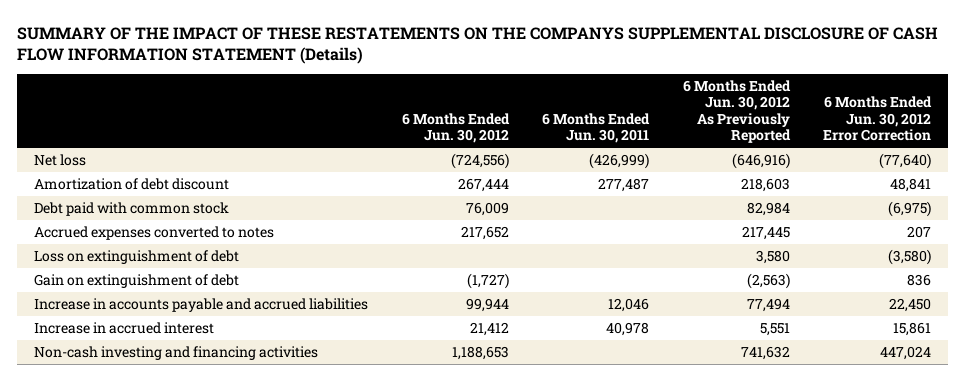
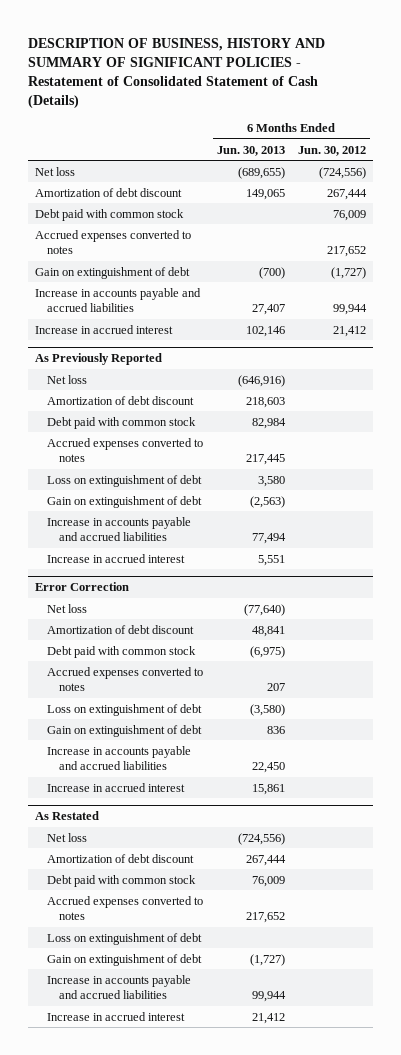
- SUMMARY OF THE IMPACT OF THESE RESTATEMENTS ON THE COMPANYS SUPPLEMENTAL DISCLOSURE OF CASH FLOW INFORMATION STATEMENT (Details)
+ DESCRIPTION OF BUSINESS, HISTORY AND SUMMARY OF SIGNIFICANT POLICIES - Restatement of Consolidated Statement of Cash (Details)
- | 6 Months Ended Jun. 30, 2012 | 6 Months Ended Jun. 30, 2011 | 6 Months Ended Jun. 30, 2012 As Previously Reported | 6 Months Ended Jun. 30, 2012 Error Correction
+ | 6 Months Ended Jun. 30, 2013 | 6 Months Ended Jun. 30, 2012
- Loss on extinguishment of debt | | | 3,580 | (3,580)
- Non-cash investing and financing activities | 1,188,653 | | 741,632 | 447,024
+ As Previously Reported
+ Net loss | (646,916) |
+ Amortization of debt discount | 218,603 |
+ Debt paid with common stock | 82,984 |
+ Accrued expenses converted to notes | 217,445 |
+ Loss on extinguishment of debt | 3,580 |
+ Gain on extinguishment of debt | (2,563) |
+ Increase in accounts payable and accrued liabilities | 77,494 |
+ Increase in accrued interest | 5,551 |
+ Error Correction
+ Net loss | (77,640) |
+ Amortization of debt discount | 48,841 |
+ Debt paid with common stock | (6,975) |
+ Accrued expenses converted to notes | 207 |
+ Loss on extinguishment of debt | (3,580) |
+ Gain on extinguishment of debt | 836 |
+ Increase in accounts payable and accrued liabilities | 22,450 |
+ Increase in accrued interest | 15,861 |
+ As Restated
+ Net loss | (724,556) |
+ Amortization of debt discount | 267,444 |
+ Debt paid with common stock | 76,009 |
+ Accrued expenses converted to notes | 217,652 |
+ Loss on extinguishment of debt
+ Gain on extinguishment of debt | (1,727) |
+ Increase in accounts payable and accrued liabilities | 99,944 |
+ Increase in accrued interest | 21,412 |

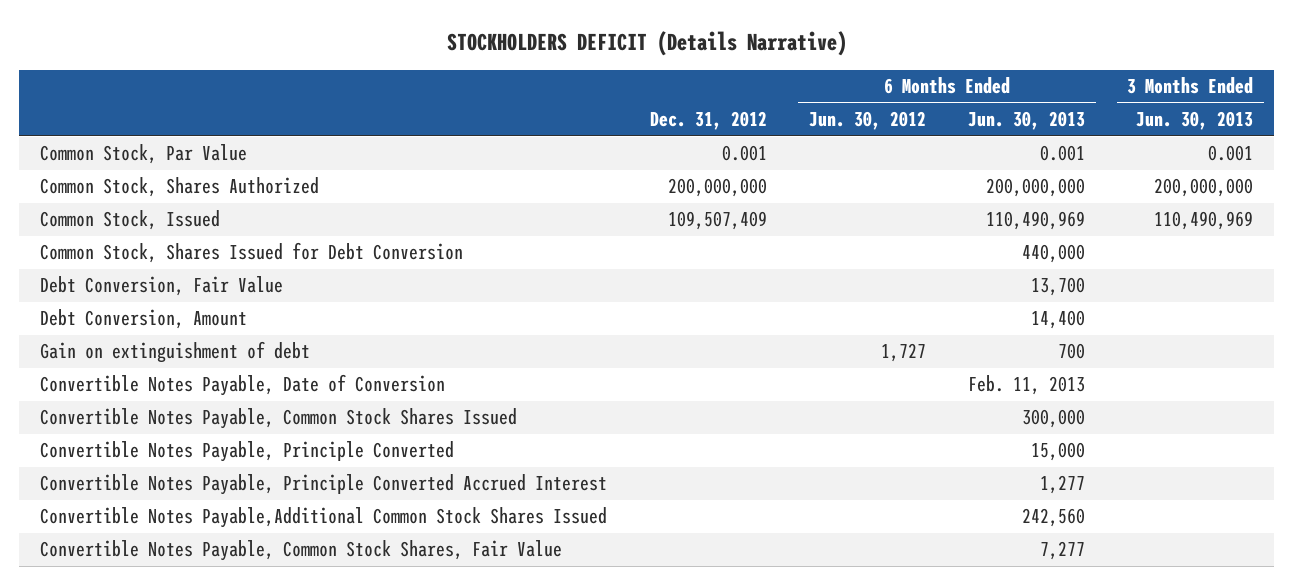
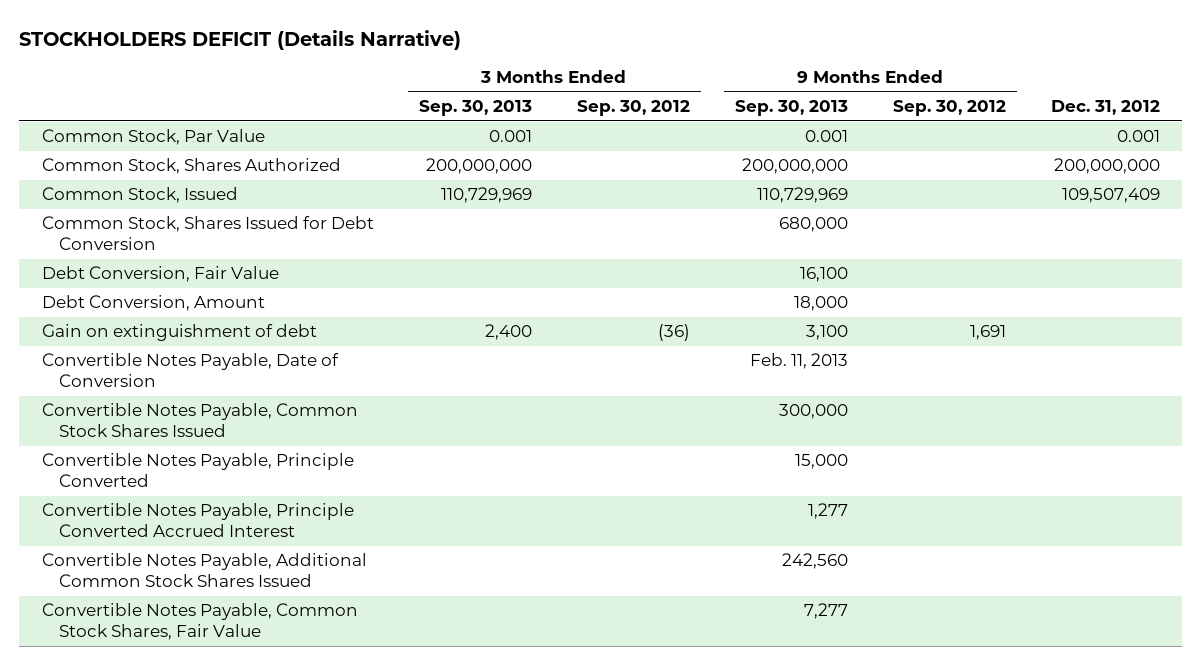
- | Dec. 31, 2012 | 6 Months Ended Jun. 30, 2012 | 6 Months Ended Jun. 30, 2013 | 3 Months Ended Jun. 30, 2013
+ | 3 Months Ended Sep. 30, 2013 | 3 Months Ended Sep. 30, 2012 | 9 Months Ended Sep. 30, 2013 | 9 Months Ended Sep. 30, 2012 | Dec. 31, 2012
- Convertible Notes Payable,Additional Common Stock Shares Issued | | | 242,560 |
+ Convertible Notes Payable, Additional Common Stock Shares Issued | | | 242,560 | |

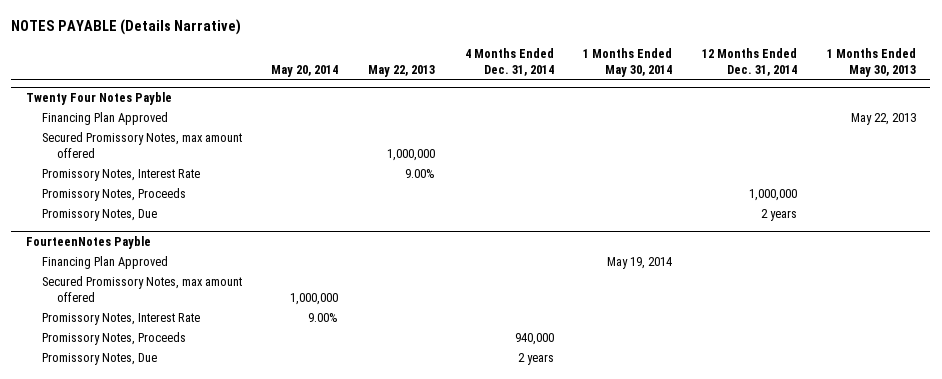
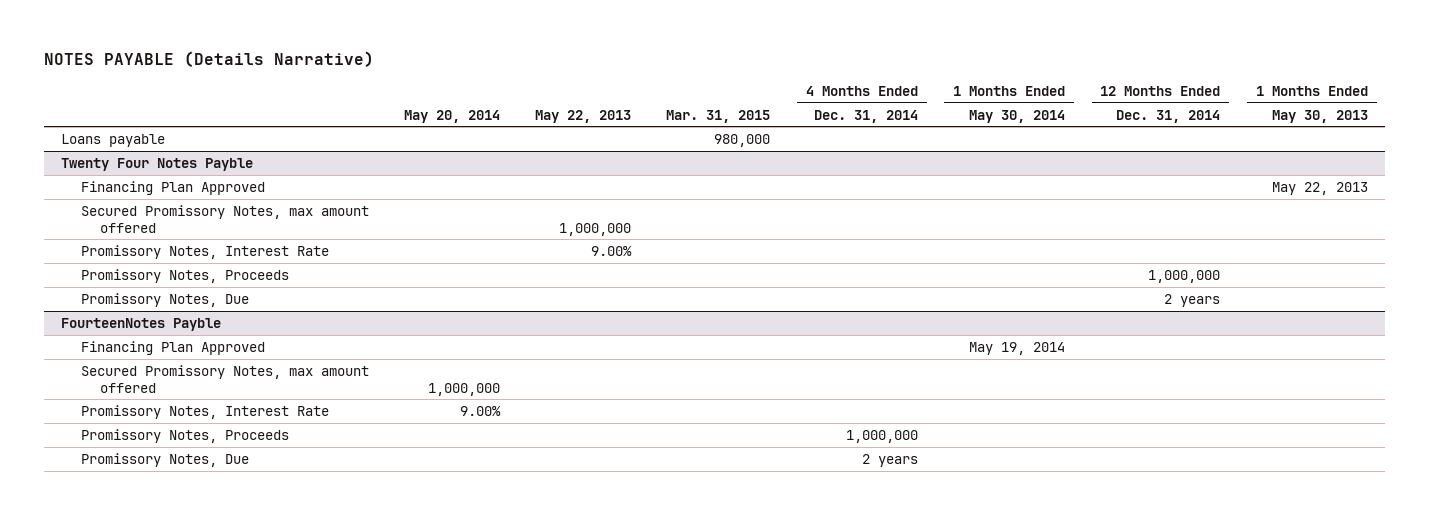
- | May 20, 2014 | May 22, 2013 | 4 Months Ended Dec. 31, 2014 | 1 Months Ended May 30, 2014 | 12 Months Ended Dec. 31, 2014 | 1 Months Ended May 30, 2013
+ | May 20, 2014 | May 22, 2013 | Mar. 31, 2015 | 4 Months Ended Dec. 31, 2014 | 1 Months Ended May 30, 2014 | 12 Months Ended Dec. 31, 2014 | 1 Months Ended May 30, 2013
+ Loans payable | | | 980,000 | | | |
@ FourteenNotes Payble
- Promissory Notes, Proceeds | | | 940,000 | | |
+ Promissory Notes, Proceeds | | | | 1,000,000 | | |

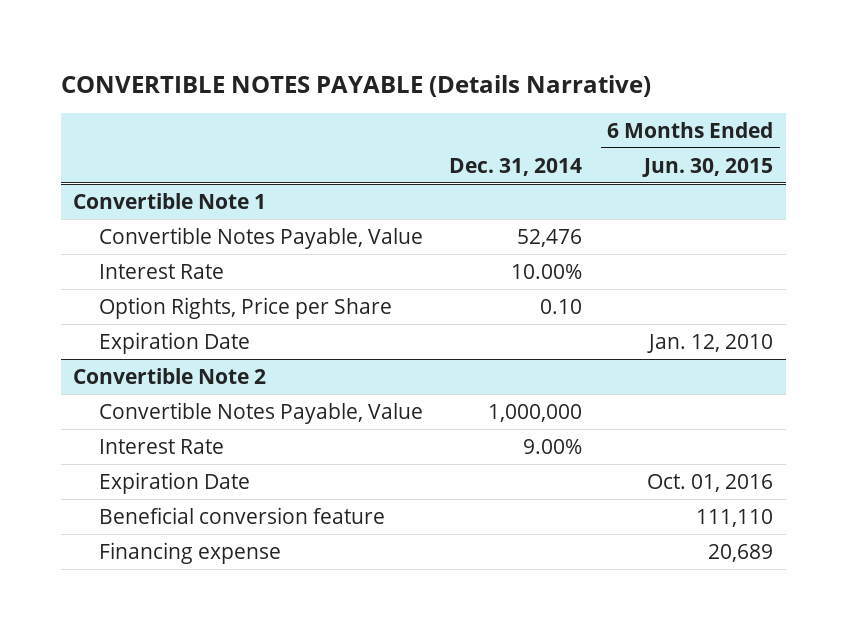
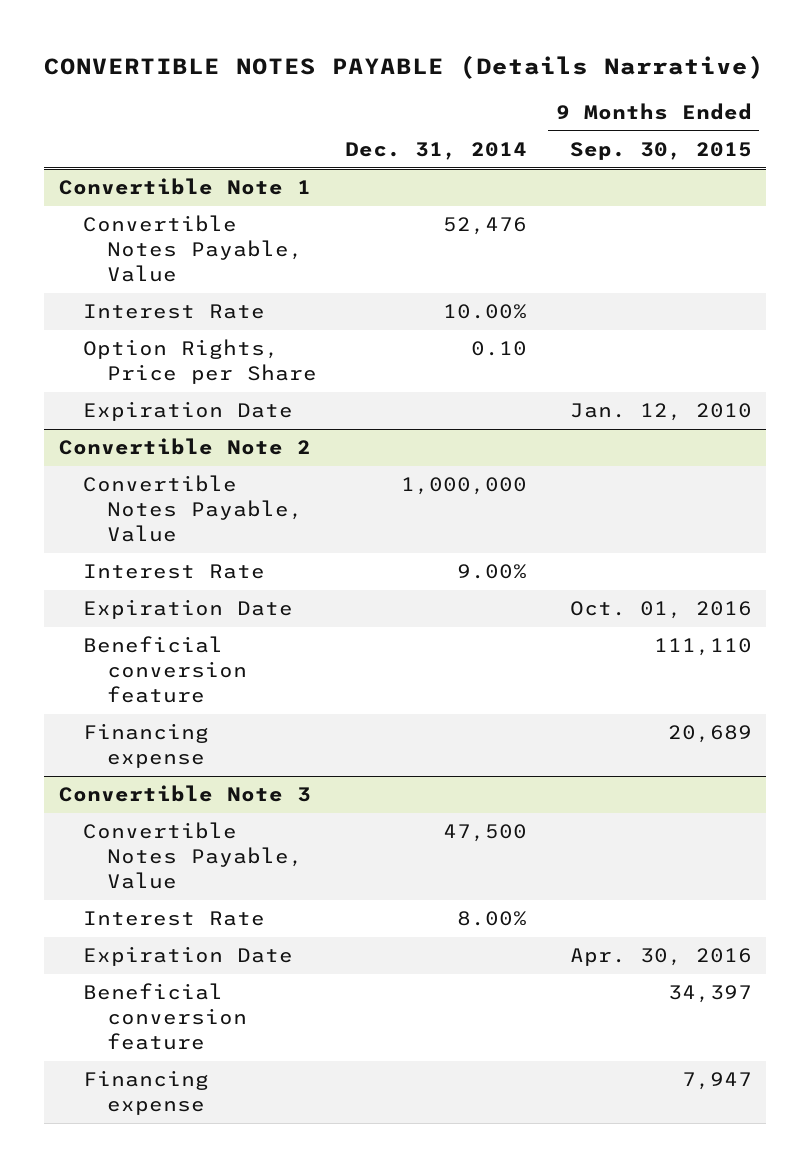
- | Dec. 31, 2014 | 6 Months Ended Jun. 30, 2015
+ | Dec. 31, 2014 | 9 Months Ended Sep. 30, 2015
+ Convertible Note 3
+ Convertible Notes Payable, Value | 47,500 |
+ Interest Rate | 8.00% |
+ Expiration Date | | Apr. 30, 2016
+ Beneficial conversion feature | | 34,397
+ Financing expense | | 7,947

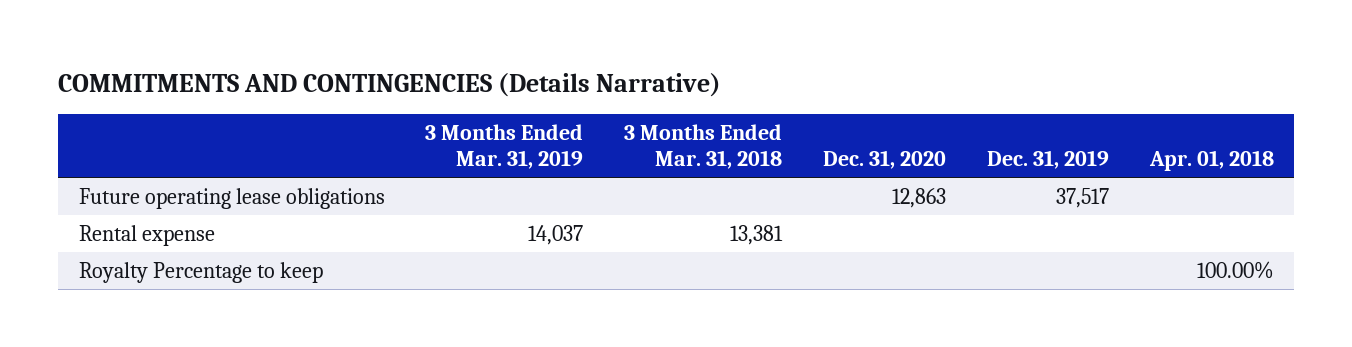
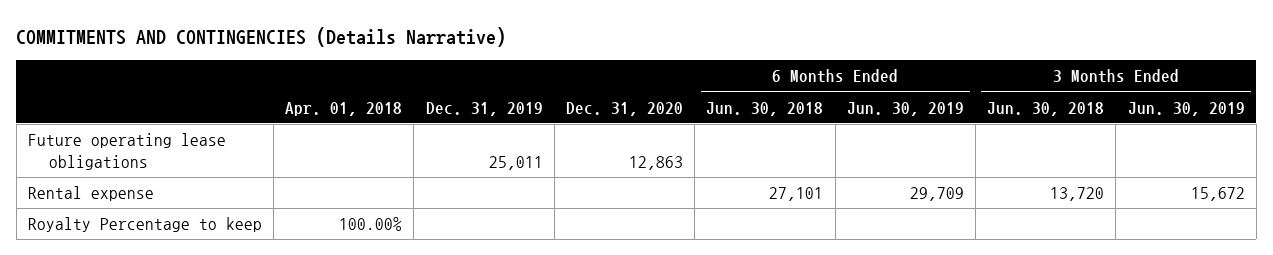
- | 3 Months Ended Mar. 31, 2019 | 3 Months Ended Mar. 31, 2018 | Dec. 31, 2020 | Dec. 31, 2019 | Apr. 01, 2018
+ | Apr. 01, 2018 | Dec. 31, 2019 | Dec. 31, 2020 | 6 Months Ended Jun. 30, 2018 | 6 Months Ended Jun. 30, 2019 | 3 Months Ended Jun. 30, 2018 | 3 Months Ended Jun. 30, 2019
- Future operating lease obligations | | | 12,863 | 37,517 |
+ Future operating lease obligations | | 25,011 | 12,863 | | | |

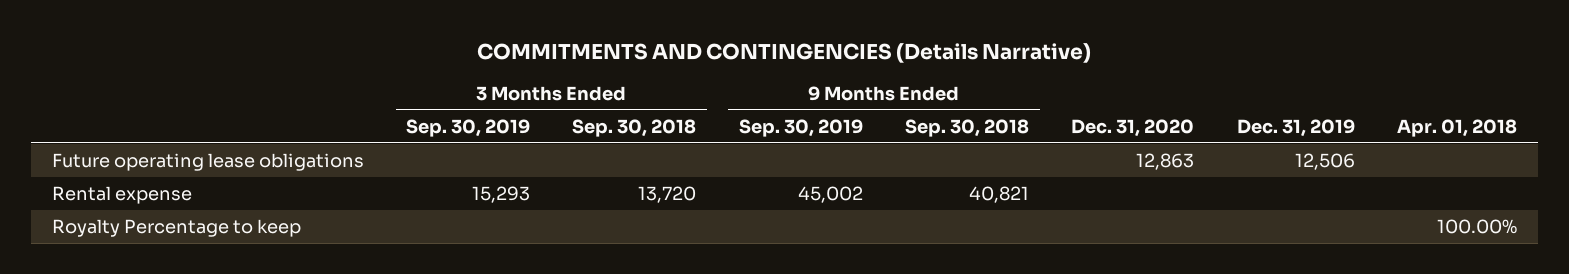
- | Apr. 01, 2018 | Dec. 31, 2019 | Dec. 31, 2020 | 6 Months Ended Jun. 30, 2018 | 6 Months Ended Jun. 30, 2019 | 3 Months Ended Jun. 30, 2018 | 3 Months Ended Jun. 30, 2019
+ | 3 Months Ended Sep. 30, 2019 | 3 Months Ended Sep. 30, 2018 | 9 Months Ended Sep. 30, 2019 | 9 Months Ended Sep. 30, 2018 | Dec. 31, 2020 | Dec. 31, 2019 | Apr. 01, 2018
- Future operating lease obligations | | 25,011 | 12,863 | | | |
+ Future operating lease obligations | | | | | 12,863 | 12,506 |

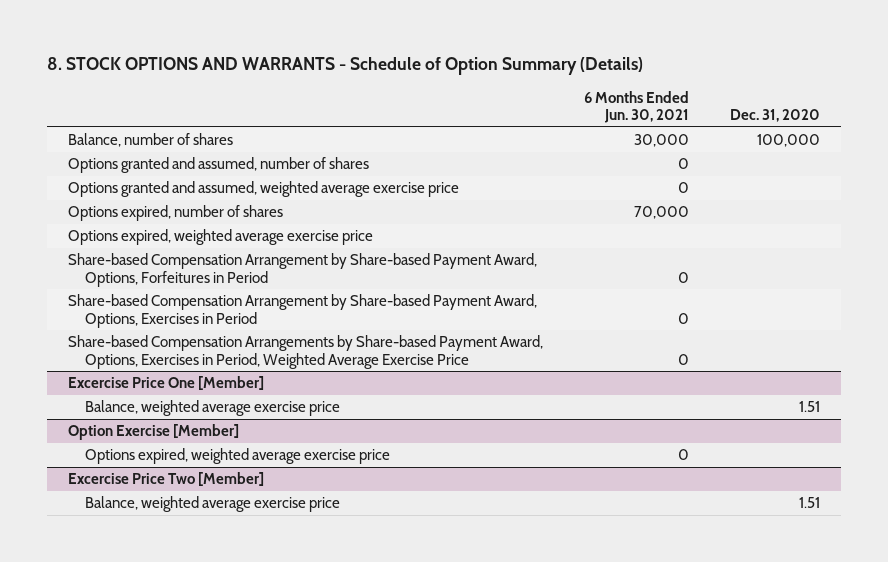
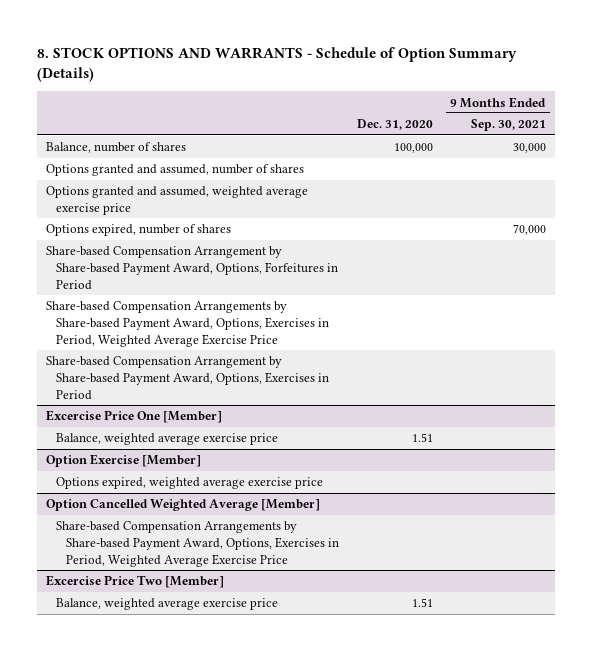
- | 6 Months Ended Jun. 30, 2021 | Dec. 31, 2020
+ | Dec. 31, 2020 | 9 Months Ended Sep. 30, 2021
- Options expired, weighted average exercise price
moved down: Share-based Compensation Arrangement by Share-based Payment Award, Options, Exercises in Period
+ Option Cancelled Weighted Average [Member]
+ Share-based Compensation Arrangements by Share-based Payment Award, Options, Exercises in Period, Weighted Average Exercise Price

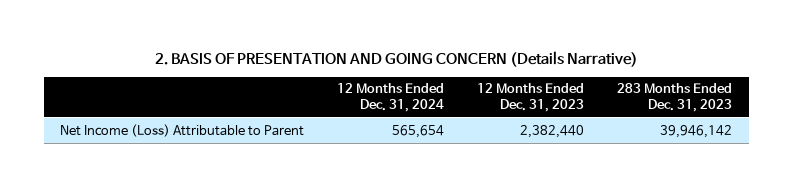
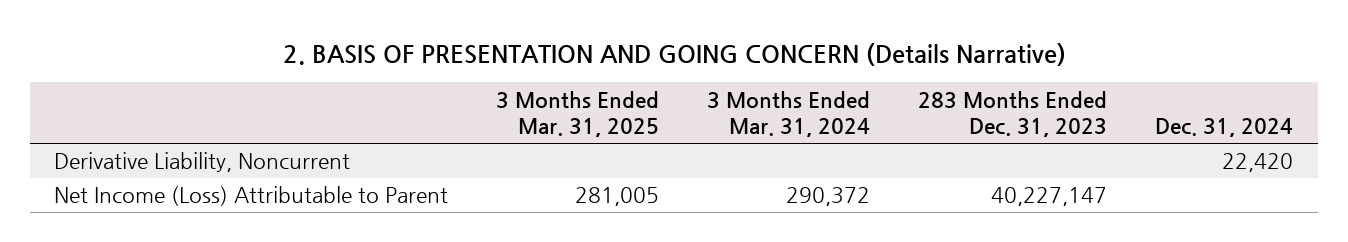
- | 12 Months Ended Dec. 31, 2024 | 12 Months Ended Dec. 31, 2023 | 283 Months Ended Dec. 31, 2023
+ | 3 Months Ended Mar. 31, 2025 | 3 Months Ended Mar. 31, 2024 | 283 Months Ended Dec. 31, 2023 | Dec. 31, 2024
- Net Income (Loss) Attributable to Parent | 565,654 | 2,382,440 | 39,946,142
+ Derivative Liability, Noncurrent | | | | 22,420
+ Net Income (Loss) Attributable to Parent | 281,005 | 290,372 | 40,227,147 |

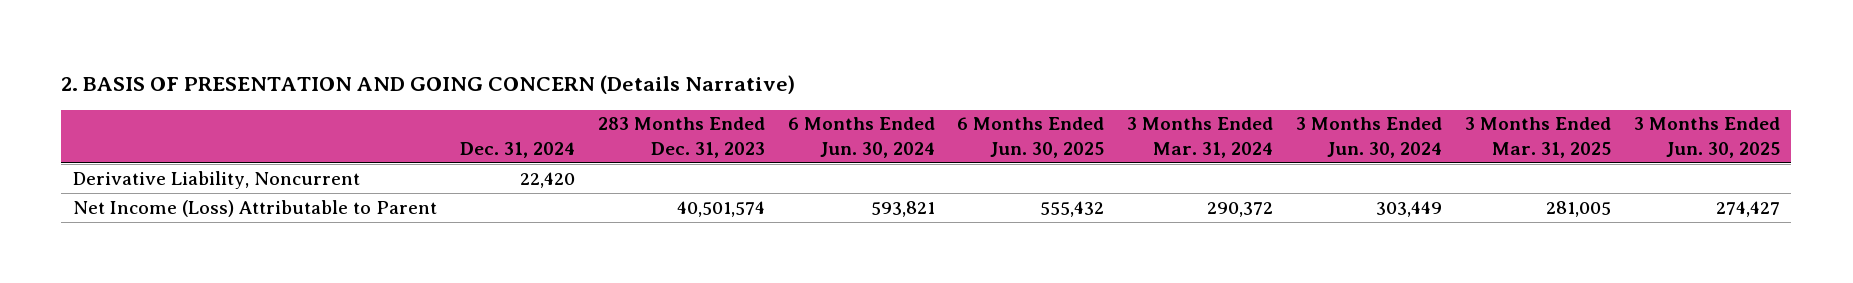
- | 3 Months Ended Mar. 31, 2025 | 3 Months Ended Mar. 31, 2024 | 283 Months Ended Dec. 31, 2023 | Dec. 31, 2024
+ | Dec. 31, 2024 | 283 Months Ended Dec. 31, 2023 | 6 Months Ended Jun. 30, 2024 | 6 Months Ended Jun. 30, 2025 | 3 Months Ended Mar. 31, 2024 | 3 Months Ended Jun. 30, 2024 | 3 Months Ended Mar. 31, 2025 | 3 Months Ended Jun. 30, 2025
- Net Income (Loss) Attributable to Parent | 281,005 | 290,372 | 40,227,147 |
+ Net Income (Loss) Attributable to Parent | | 40,501,574 | 593,821 | 555,432 | 290,372 | 303,449 | 281,005 | 274,427

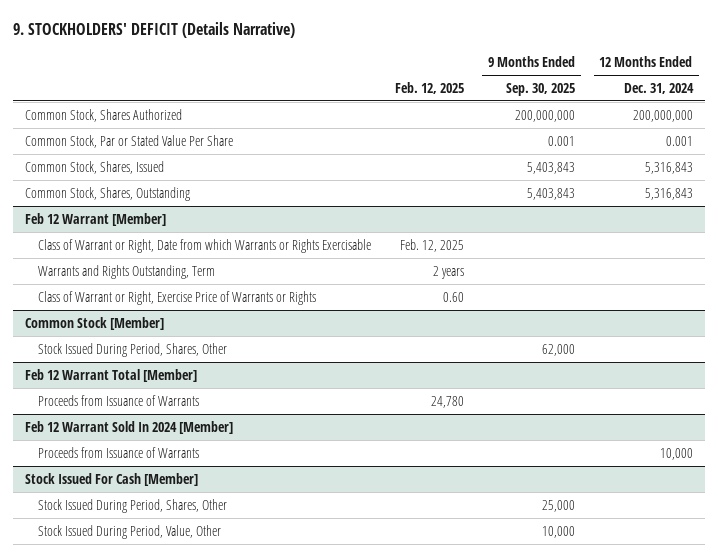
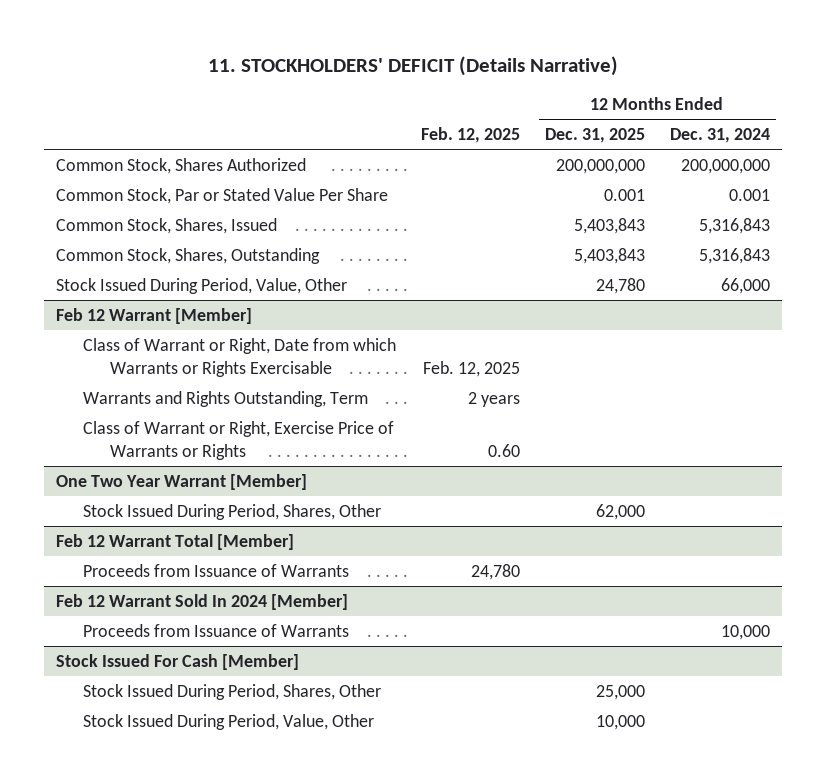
- 9. STOCKHOLDERS' DEFICIT (Details Narrative)
+ 11. STOCKHOLDERS' DEFICIT (Details Narrative)
- | Feb. 12, 2025 | 9 Months Ended Sep. 30, 2025 | 12 Months Ended Dec. 31, 2024
+ | Feb. 12, 2025 | 12 Months Ended Dec. 31, 2025 | 12 Months Ended Dec. 31, 2024
+ Stock Issued During Period, Value, Other | | 24,780 | 66,000
- Common Stock [Member]
- Stock Issued During Period, Shares, Other | | 62,000 |
+ One Two Year Warrant [Member]
+ Stock Issued During Period, Shares, Other | | 62,000 |

